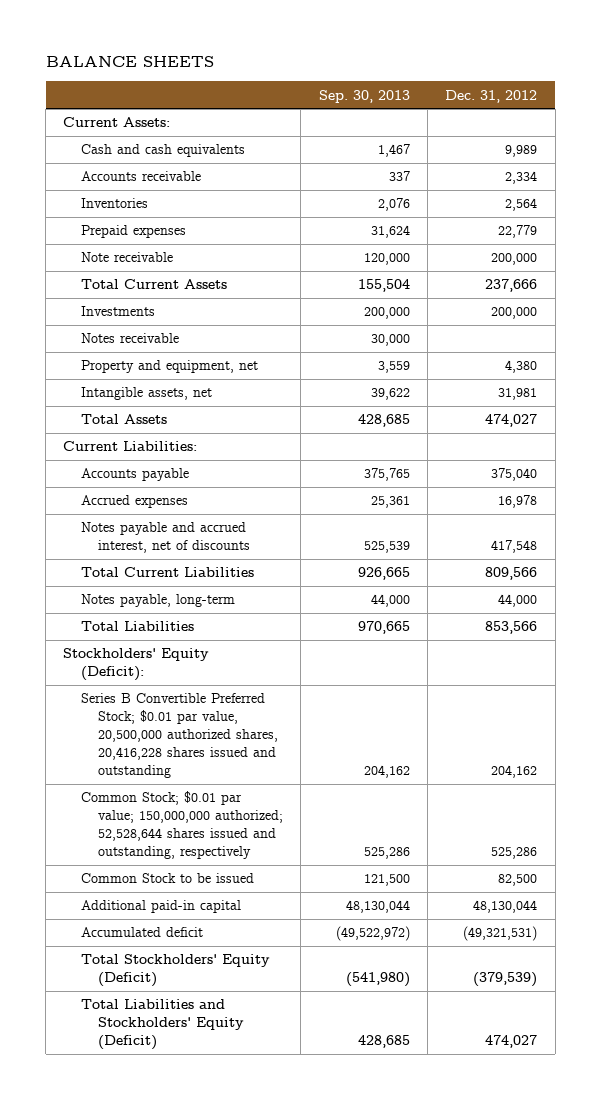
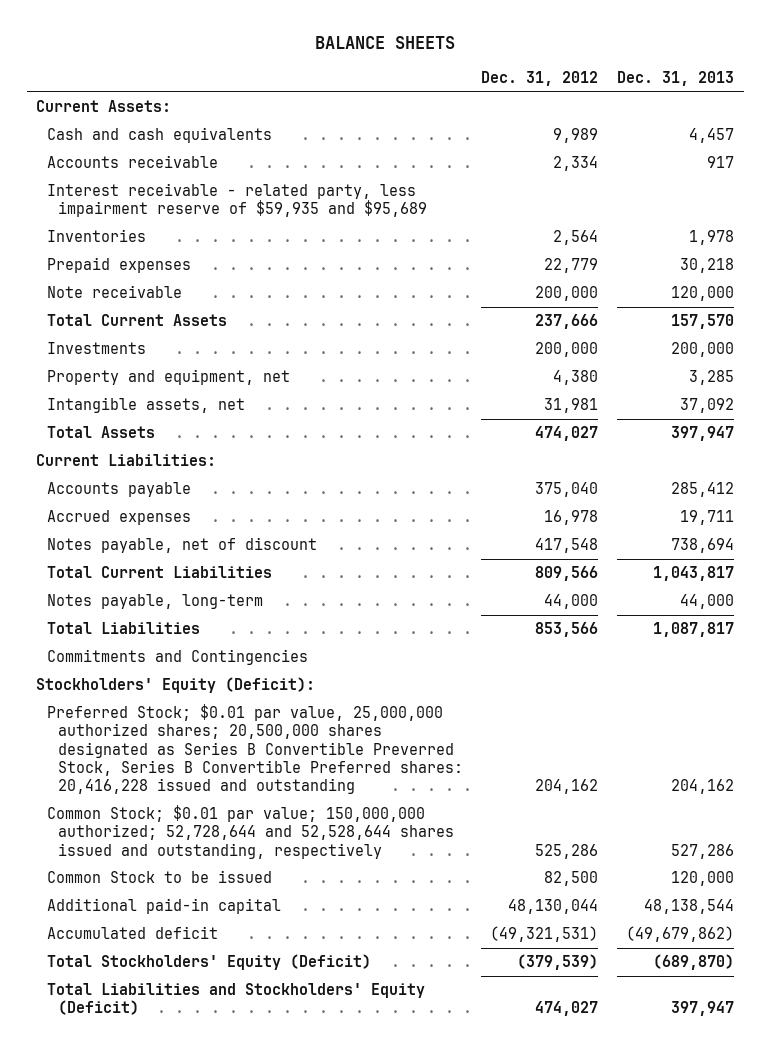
- | Sep. 30, 2013 | Dec. 31, 2012
+ | Dec. 31, 2012 | Dec. 31, 2013
+ Interest receivable - related party, less impairment reserve of $59,935 and $95,689
- Notes receivable | 30,000 |
- Notes payable and accrued interest, net of discounts | 525,539 | 417,548
+ Notes payable, net of discount | 417,548 | 738,694
+ Commitments and Contingencies
- Series B Convertible Preferred Stock; $0.01 par value, 20,500,000 authorized shares, 20,416,228 shares issued and outstanding | 204,162 | 204,162
- Common Stock; $0.01 par value; 150,000,000 authorized; 52,528,644 shares issued and outstanding, respectively | 525,286 | 525,286
+ Preferred Stock; $0.01 par value, 25,000,000 authorized shares; 20,500,000 shares designated as Series B Convertible Preverred Stock, Series B Convertible Preferred shares: 20,416,228 issued and outstanding | 204,162 | 204,162
+ Common Stock; $0.01 par value; 150,000,000 authorized; 52,728,644 and 52,528,644 shares issued and outstanding, respectively | 525,286 | 527,286

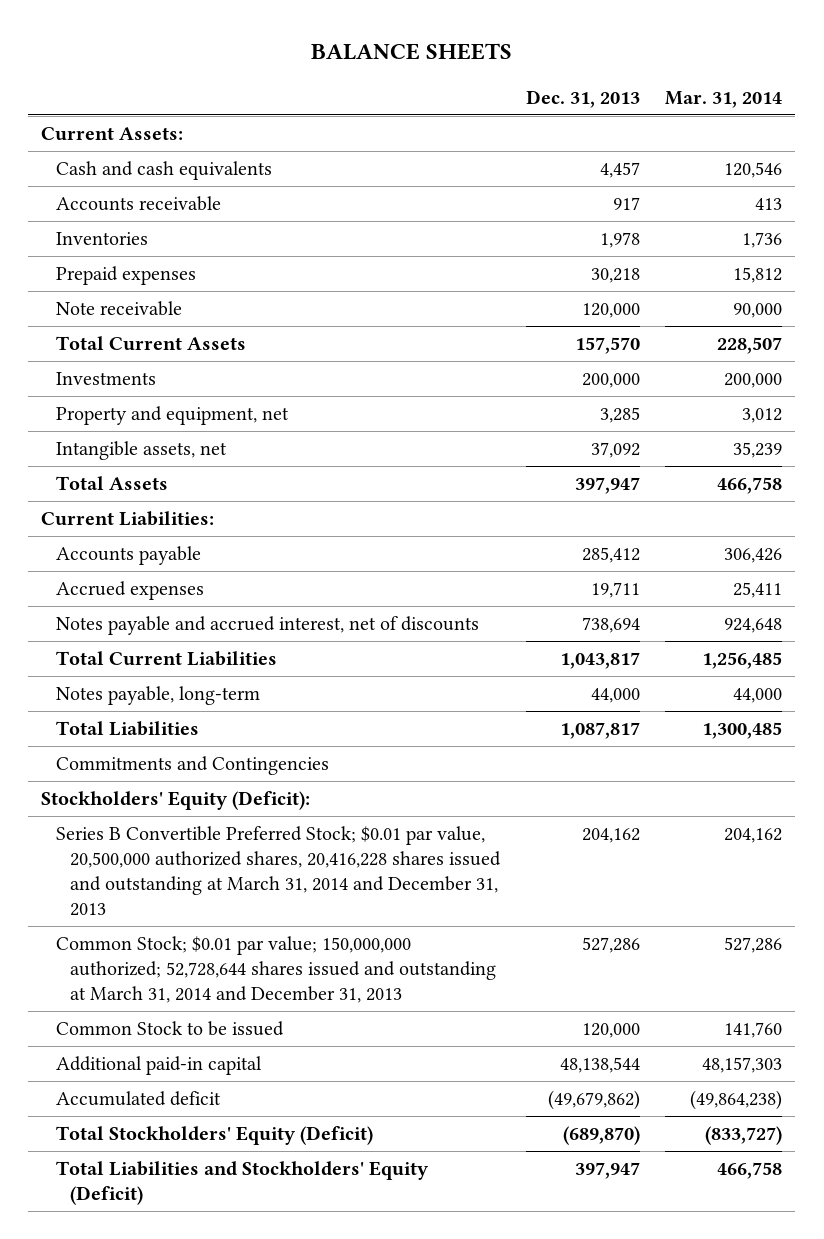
- | Dec. 31, 2012 | Dec. 31, 2013
+ | Dec. 31, 2013 | Mar. 31, 2014
- Interest receivable - related party, less impairment reserve of $59,935 and $95,689
- Notes payable, net of discount | 417,548 | 738,694
+ Notes payable and accrued interest, net of discounts | 738,694 | 924,648
- Preferred Stock; $0.01 par value, 25,000,000 authorized shares; 20,500,000 shares designated as Series B Convertible Preverred Stock, Series B Convertible Preferred shares: 20,416,228 issued and outstanding | 204,162 | 204,162
- Common Stock; $0.01 par value; 150,000,000 authorized; 52,728,644 and 52,528,644 shares issued and outstanding, respectively | 525,286 | 527,286
+ Series B Convertible Preferred Stock; $0.01 par value, 20,500,000 authorized shares, 20,416,228 shares issued and outstanding at March 31, 2014 and December 31, 2013 | 204,162 | 204,162
+ Common Stock; $0.01 par value; 150,000,000 authorized; 52,728,644 shares issued and outstanding at March 31, 2014 and December 31, 2013 | 527,286 | 527,286

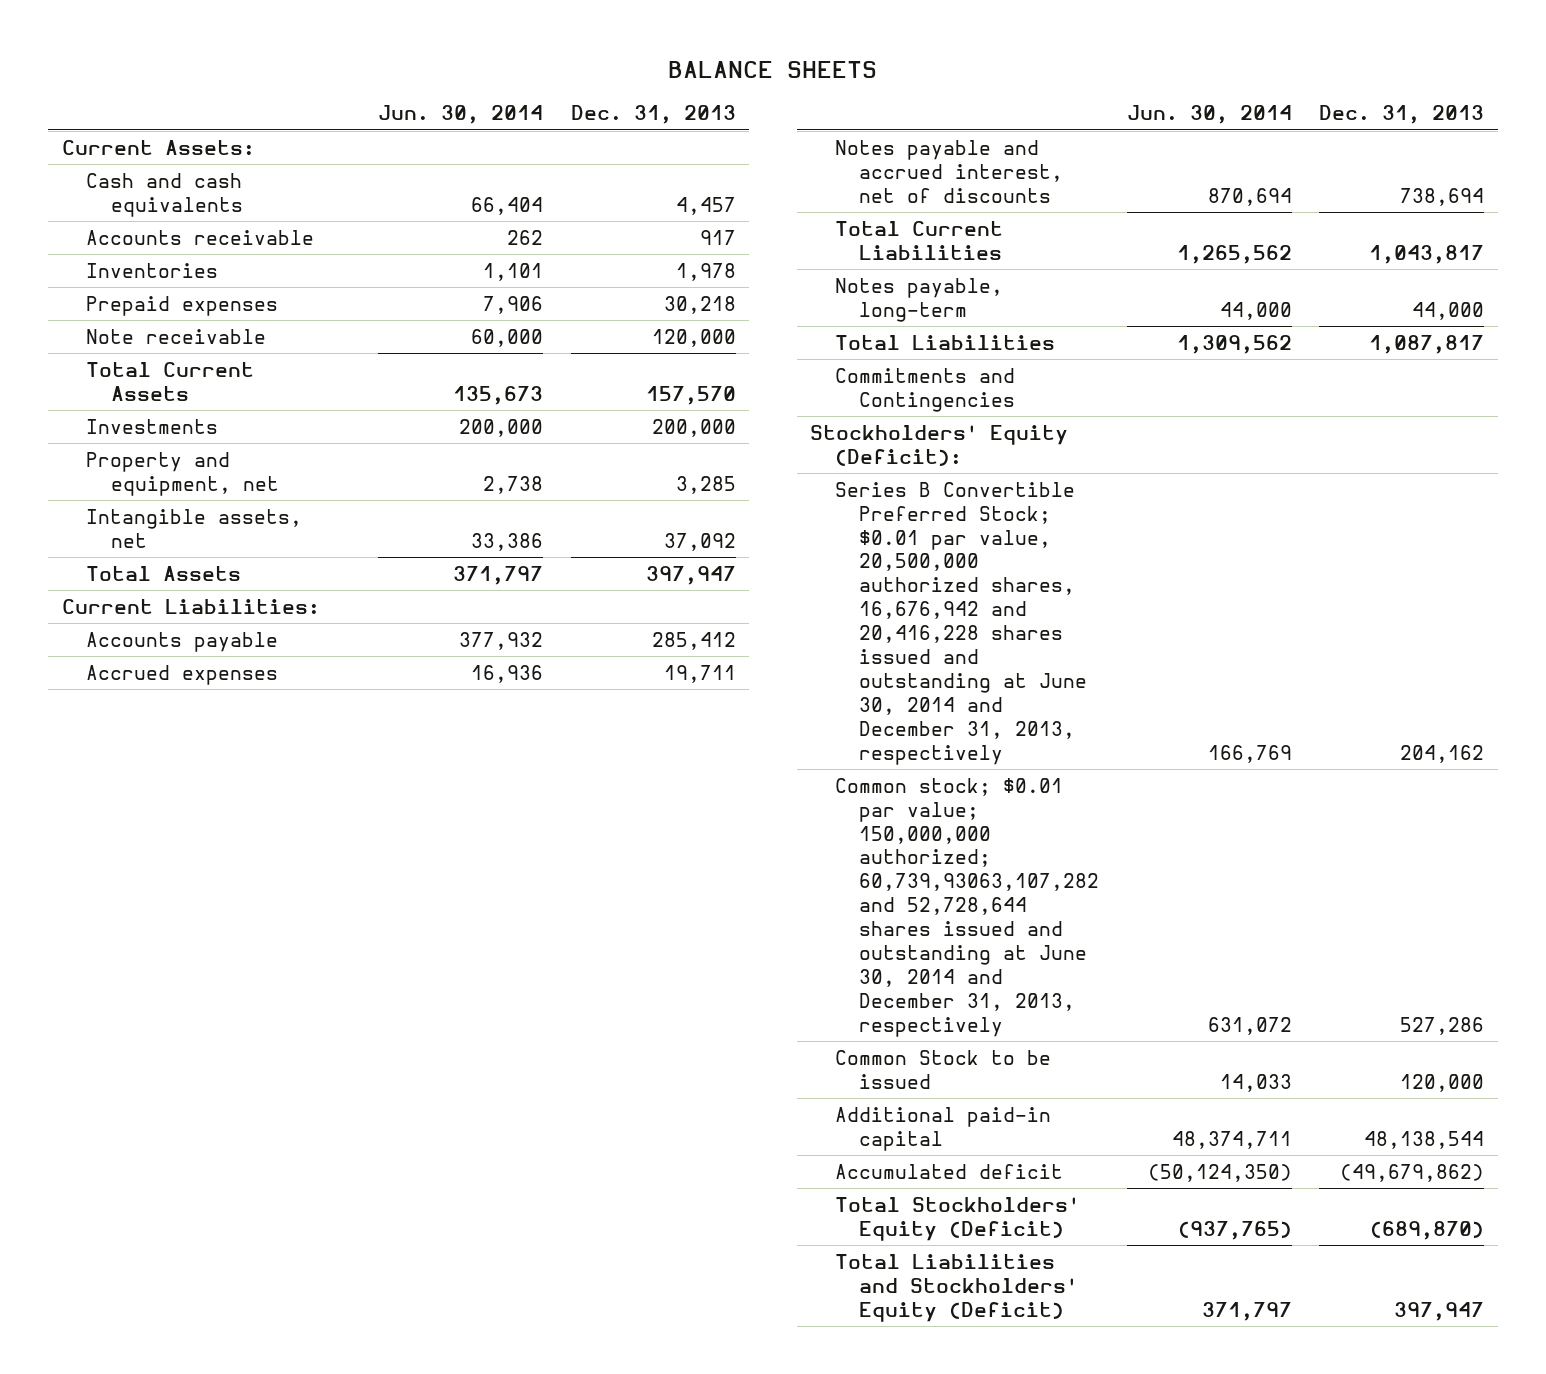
- | Dec. 31, 2013 | Mar. 31, 2014
+ | Jun. 30, 2014 | Dec. 31, 2013
- Series B Convertible Preferred Stock; $0.01 par value, 20,500,000 authorized shares, 20,416,228 shares issued and outstanding at March 31, 2014 and December 31, 2013 | 204,162 | 204,162
- Common Stock; $0.01 par value; 150,000,000 authorized; 52,728,644 shares issued and outstanding at March 31, 2014 and December 31, 2013 | 527,286 | 527,286
+ Series B Convertible Preferred Stock; $0.01 par value, 20,500,000 authorized shares, 16,676,942 and 20,416,228 shares issued and outstanding at June 30, 2014 and December 31, 2013, respectively | 166,769 | 204,162
+ Common stock; $0.01 par value; 150,000,000 authorized; 60,739,93063,107,282 and 52,728,644 shares issued and outstanding at June 30, 2014 and December 31, 2013, respectively | 631,072 | 527,286

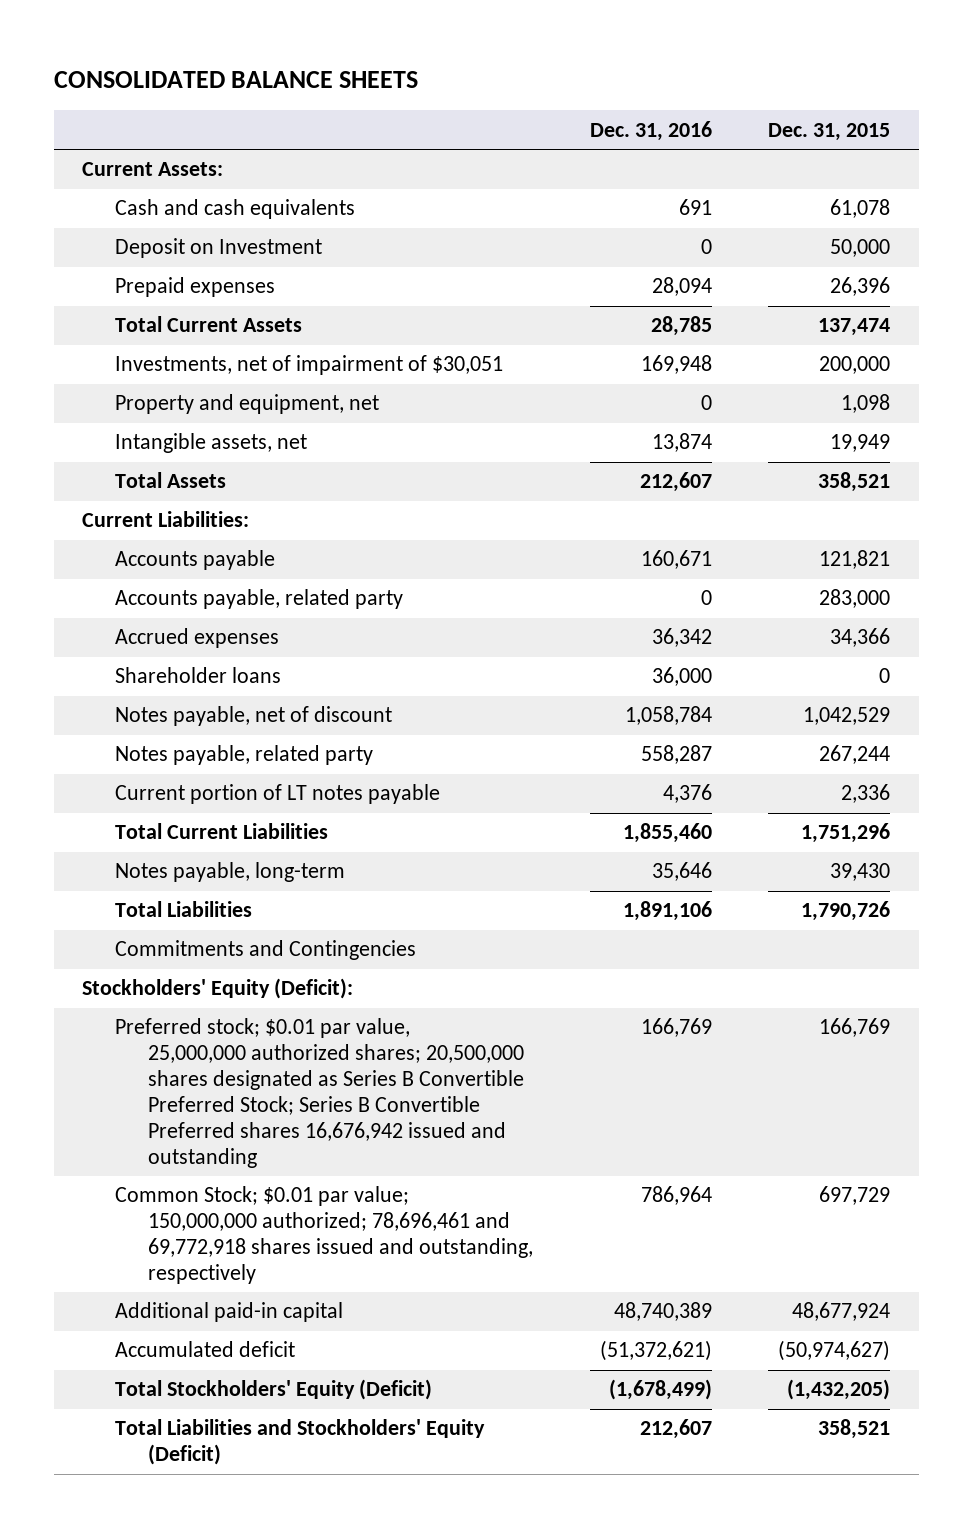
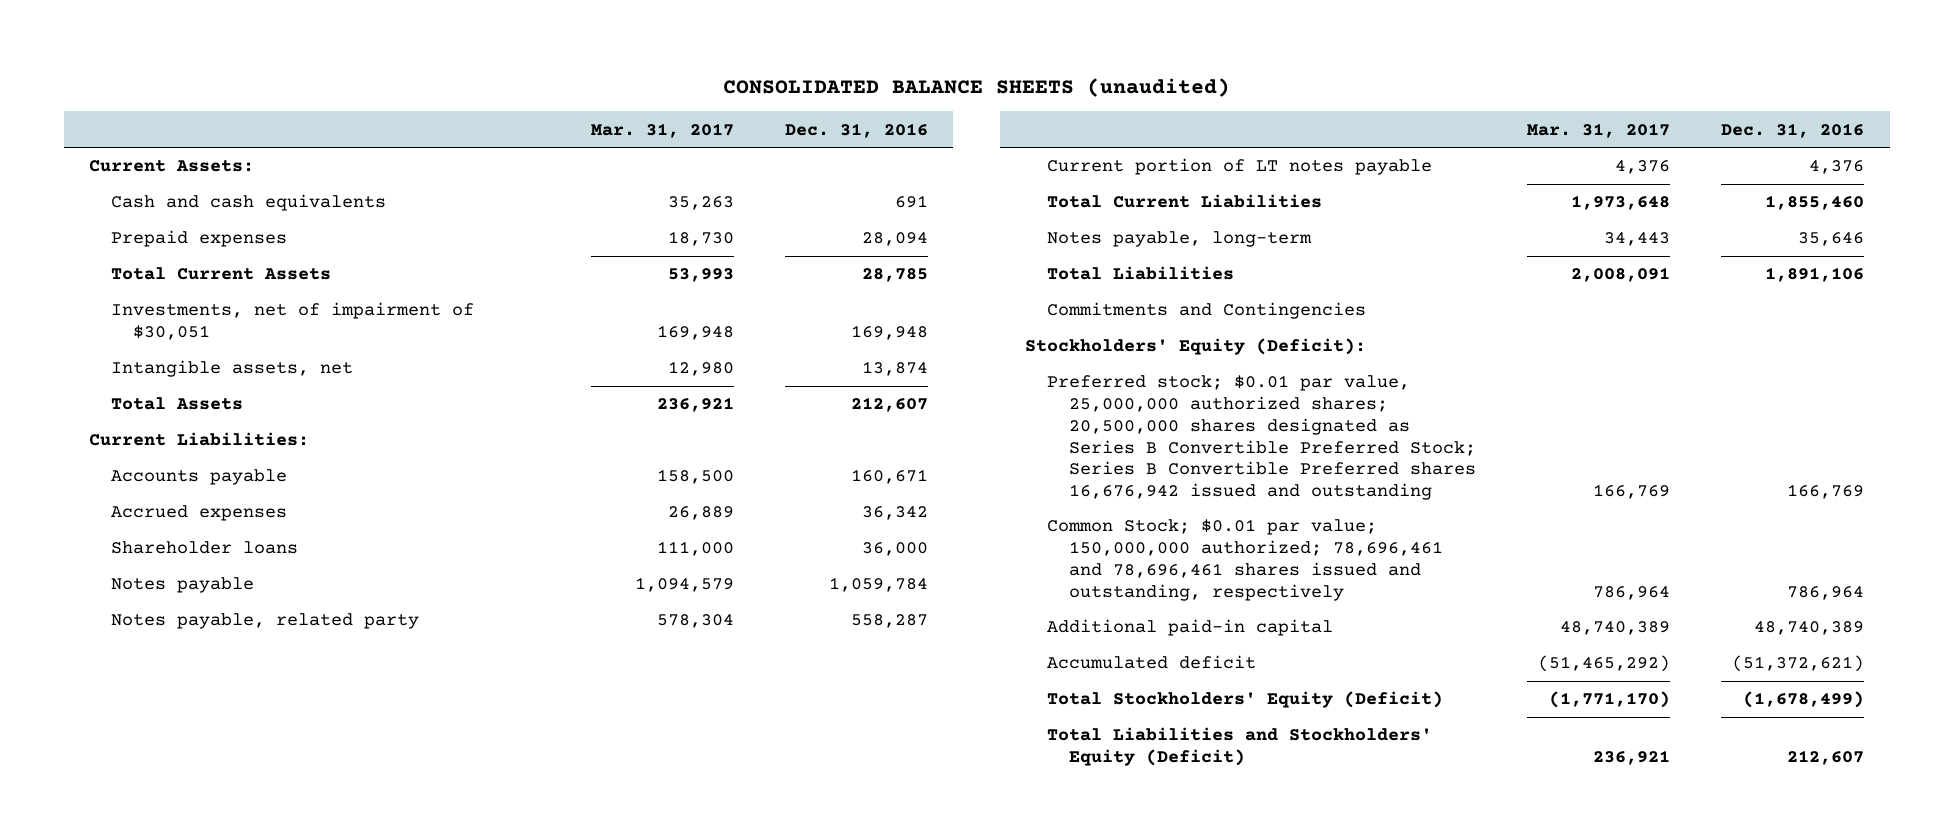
- CONSOLIDATED BALANCE SHEETS
+ CONSOLIDATED BALANCE SHEETS (unaudited)
- | Dec. 31, 2016 | Dec. 31, 2015
+ | Mar. 31, 2017 | Dec. 31, 2016
- Deposit on Investment | 0 | 50,000
- Property and equipment, net | 0 | 1,098
- Accounts payable, related party | 0 | 283,000
- Notes payable, net of discount | 1,058,784 | 1,042,529
+ Notes payable | 1,094,579 | 1,059,784
- Common Stock; $0.01 par value; 150,000,000 authorized; 78,696,461 and 69,772,918 shares issued and outstanding, respectively | 786,964 | 697,729
+ Common Stock; $0.01 par value; 150,000,000 authorized; 78,696,461 and 78,696,461 shares issued and outstanding, respectively | 786,964 | 786,964

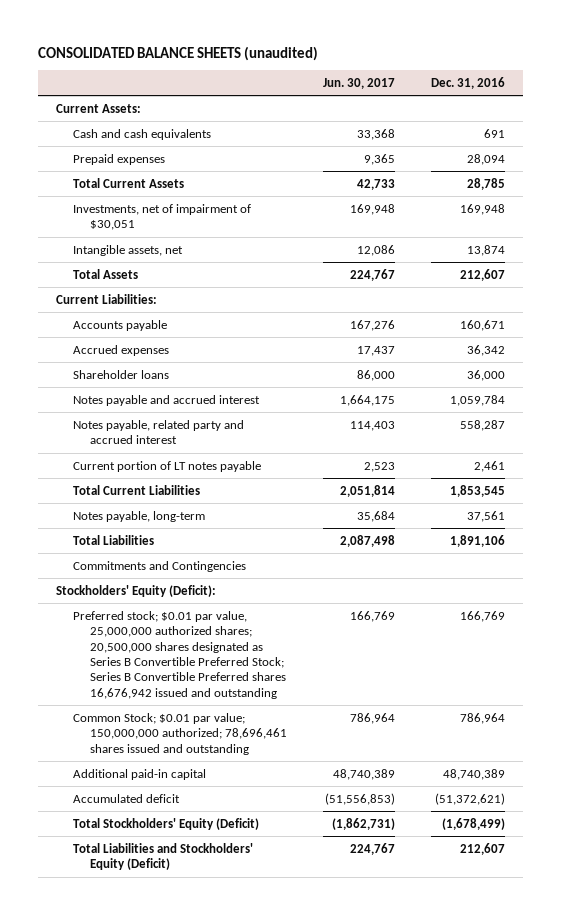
- | Mar. 31, 2017 | Dec. 31, 2016
+ | Jun. 30, 2017 | Dec. 31, 2016
- Notes payable | 1,094,579 | 1,059,784
- Notes payable, related party | 578,304 | 558,287
- Current portion of LT notes payable | 4,376 | 4,376
- Total Current Liabilities | 1,973,648 | 1,855,460
- Notes payable, long-term | 34,443 | 35,646
+ Notes payable and accrued interest | 1,664,175 | 1,059,784
+ Notes payable, related party and accrued interest | 114,403 | 558,287
+ Current portion of LT notes payable | 2,523 | 2,461
+ Total Current Liabilities | 2,051,814 | 1,853,545
+ Notes payable, long-term | 35,684 | 37,561
- Common Stock; $0.01 par value; 150,000,000 authorized; 78,696,461 and 78,696,461 shares issued and outstanding, respectively | 786,964 | 786,964
+ Common Stock; $0.01 par value; 150,000,000 authorized; 78,696,461 shares issued and outstanding | 786,964 | 786,964

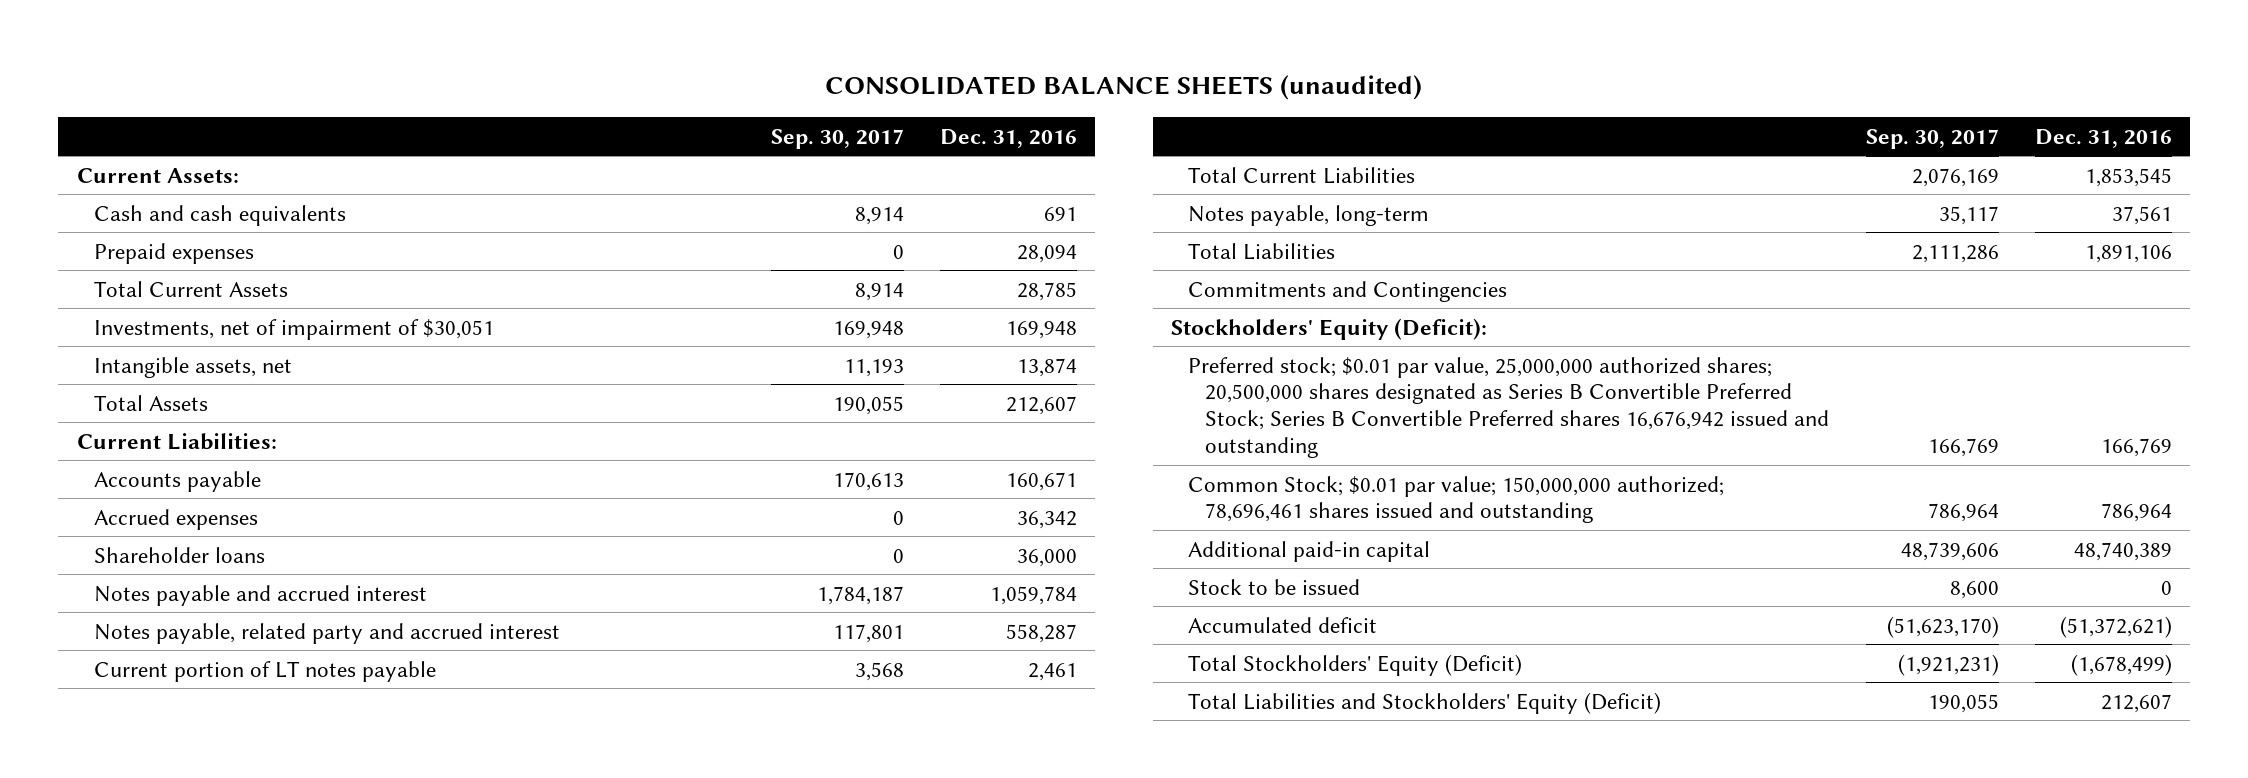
- | Jun. 30, 2017 | Dec. 31, 2016
+ | Sep. 30, 2017 | Dec. 31, 2016
+ Stock to be issued | 8,600 | 0

